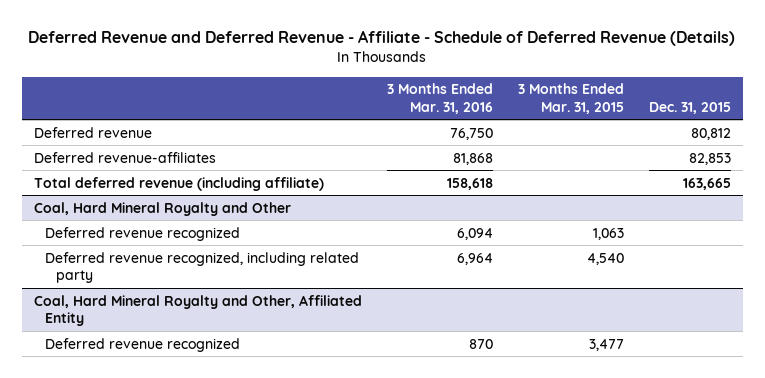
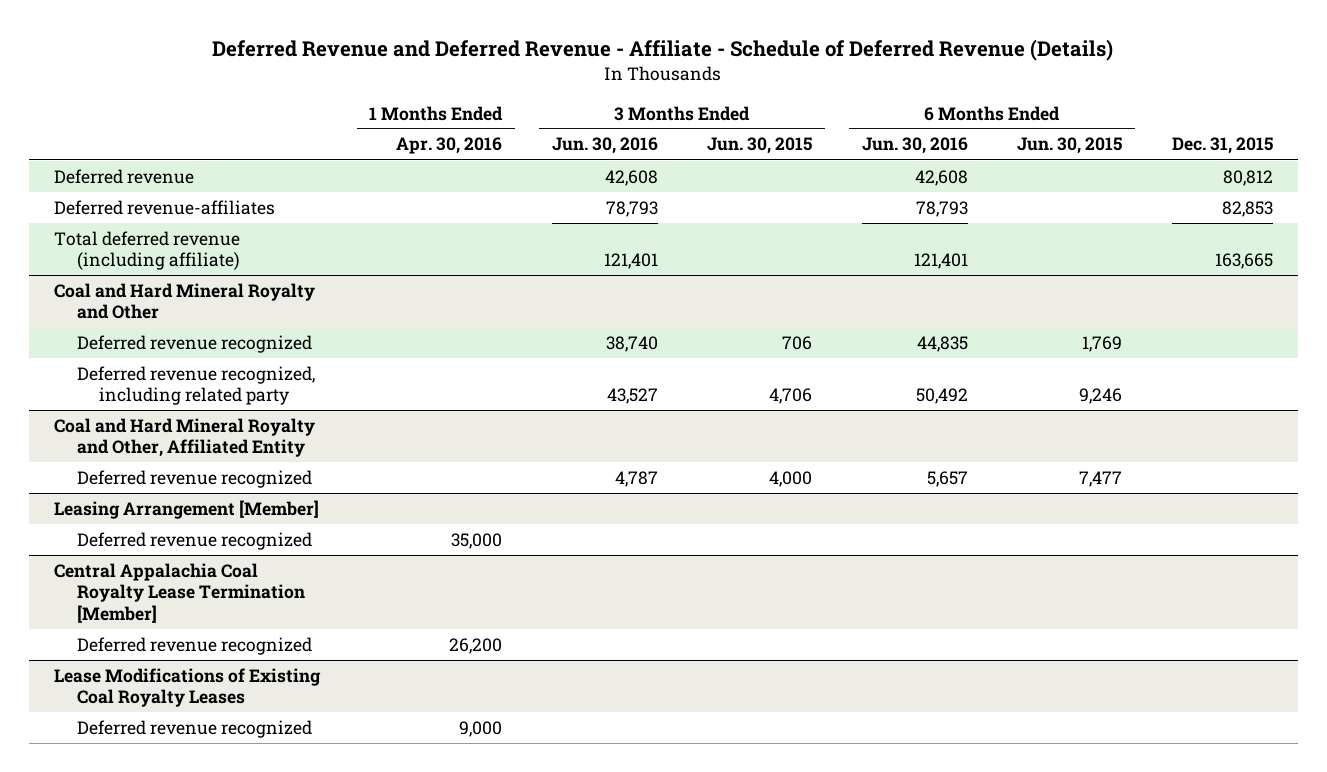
- | 3 Months Ended Mar. 31, 2016 | 3 Months Ended Mar. 31, 2015 | Dec. 31, 2015
+ | 1 Months Ended Apr. 30, 2016 | 3 Months Ended Jun. 30, 2016 | 3 Months Ended Jun. 30, 2015 | 6 Months Ended Jun. 30, 2016 | 6 Months Ended Jun. 30, 2015 | Dec. 31, 2015
- Coal, Hard Mineral Royalty and Other
+ Coal and Hard Mineral Royalty and Other
- Coal, Hard Mineral Royalty and Other, Affiliated Entity
+ Coal and Hard Mineral Royalty and Other, Affiliated Entity
+ Leasing Arrangement [Member]
+ Deferred revenue recognized | 35,000 | | | | |
+ Central Appalachia Coal Royalty Lease Termination [Member]
+ Deferred revenue recognized | 26,200 | | | | |
+ Lease Modifications of Existing Coal Royalty Leases
+ Deferred revenue recognized | 9,000 | | | | |

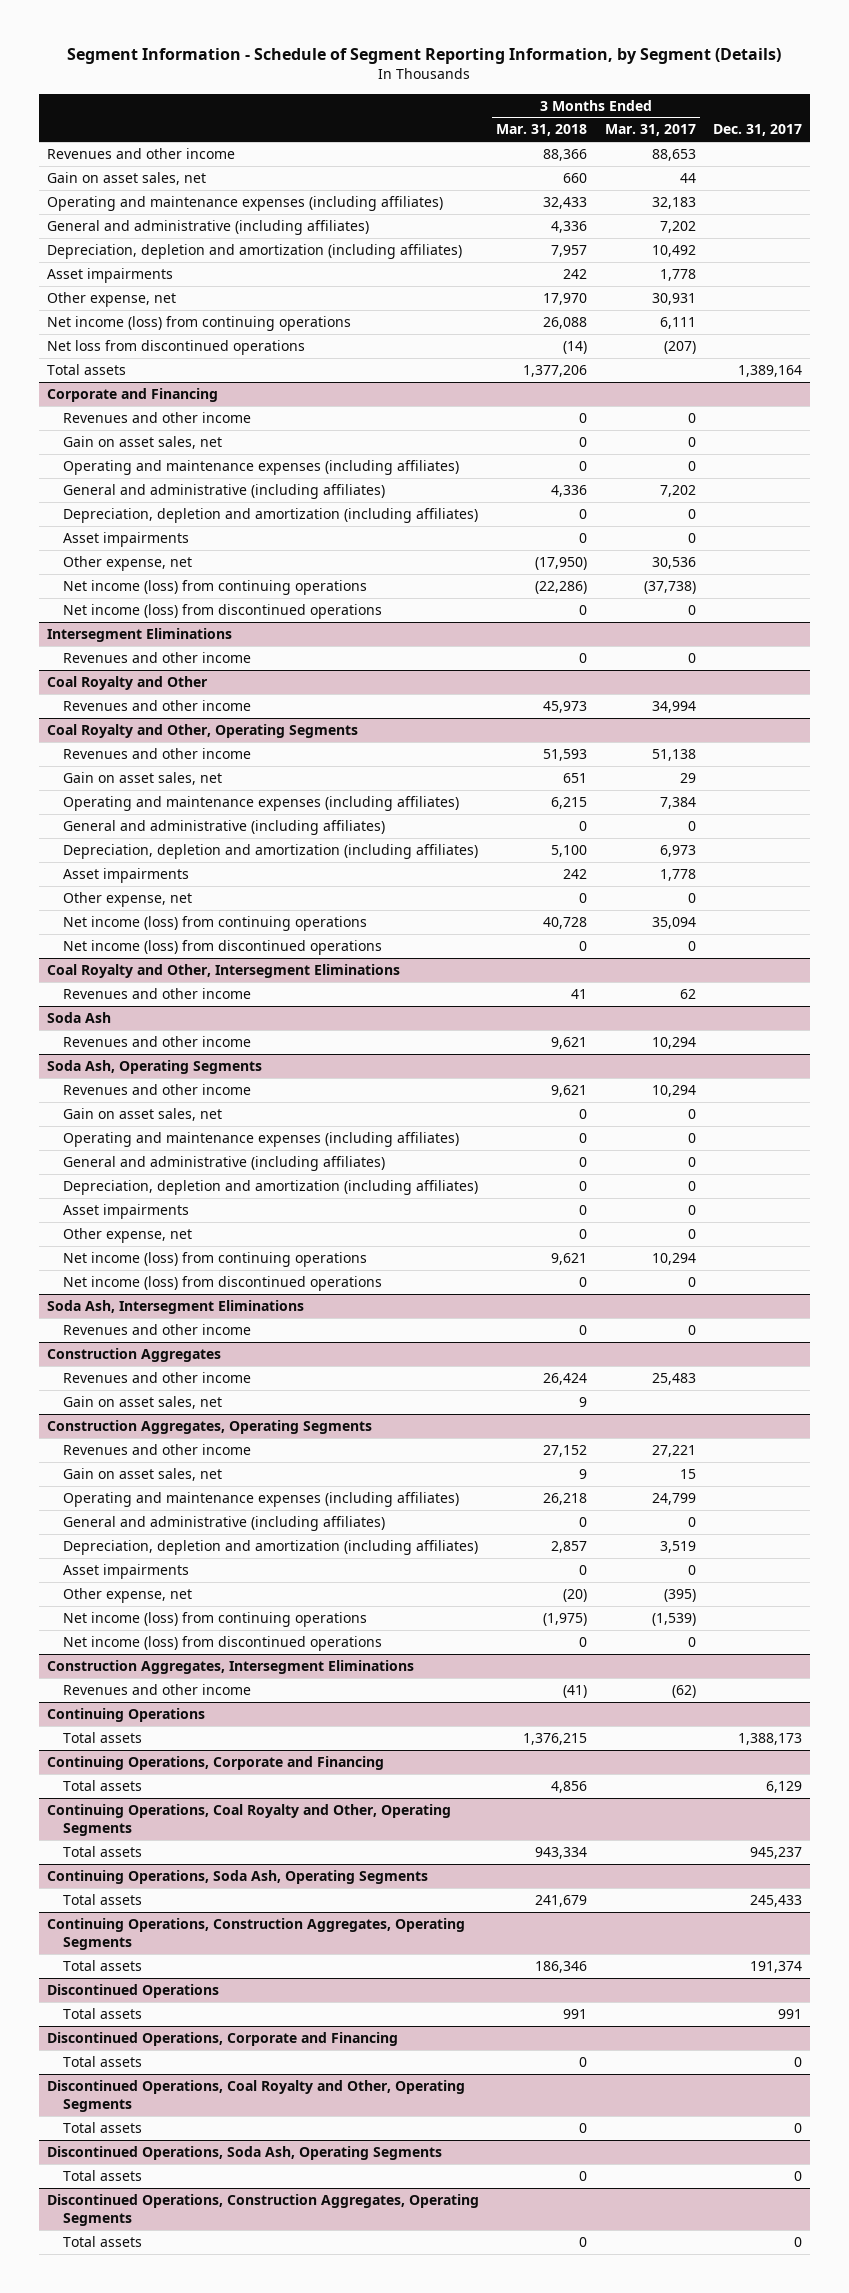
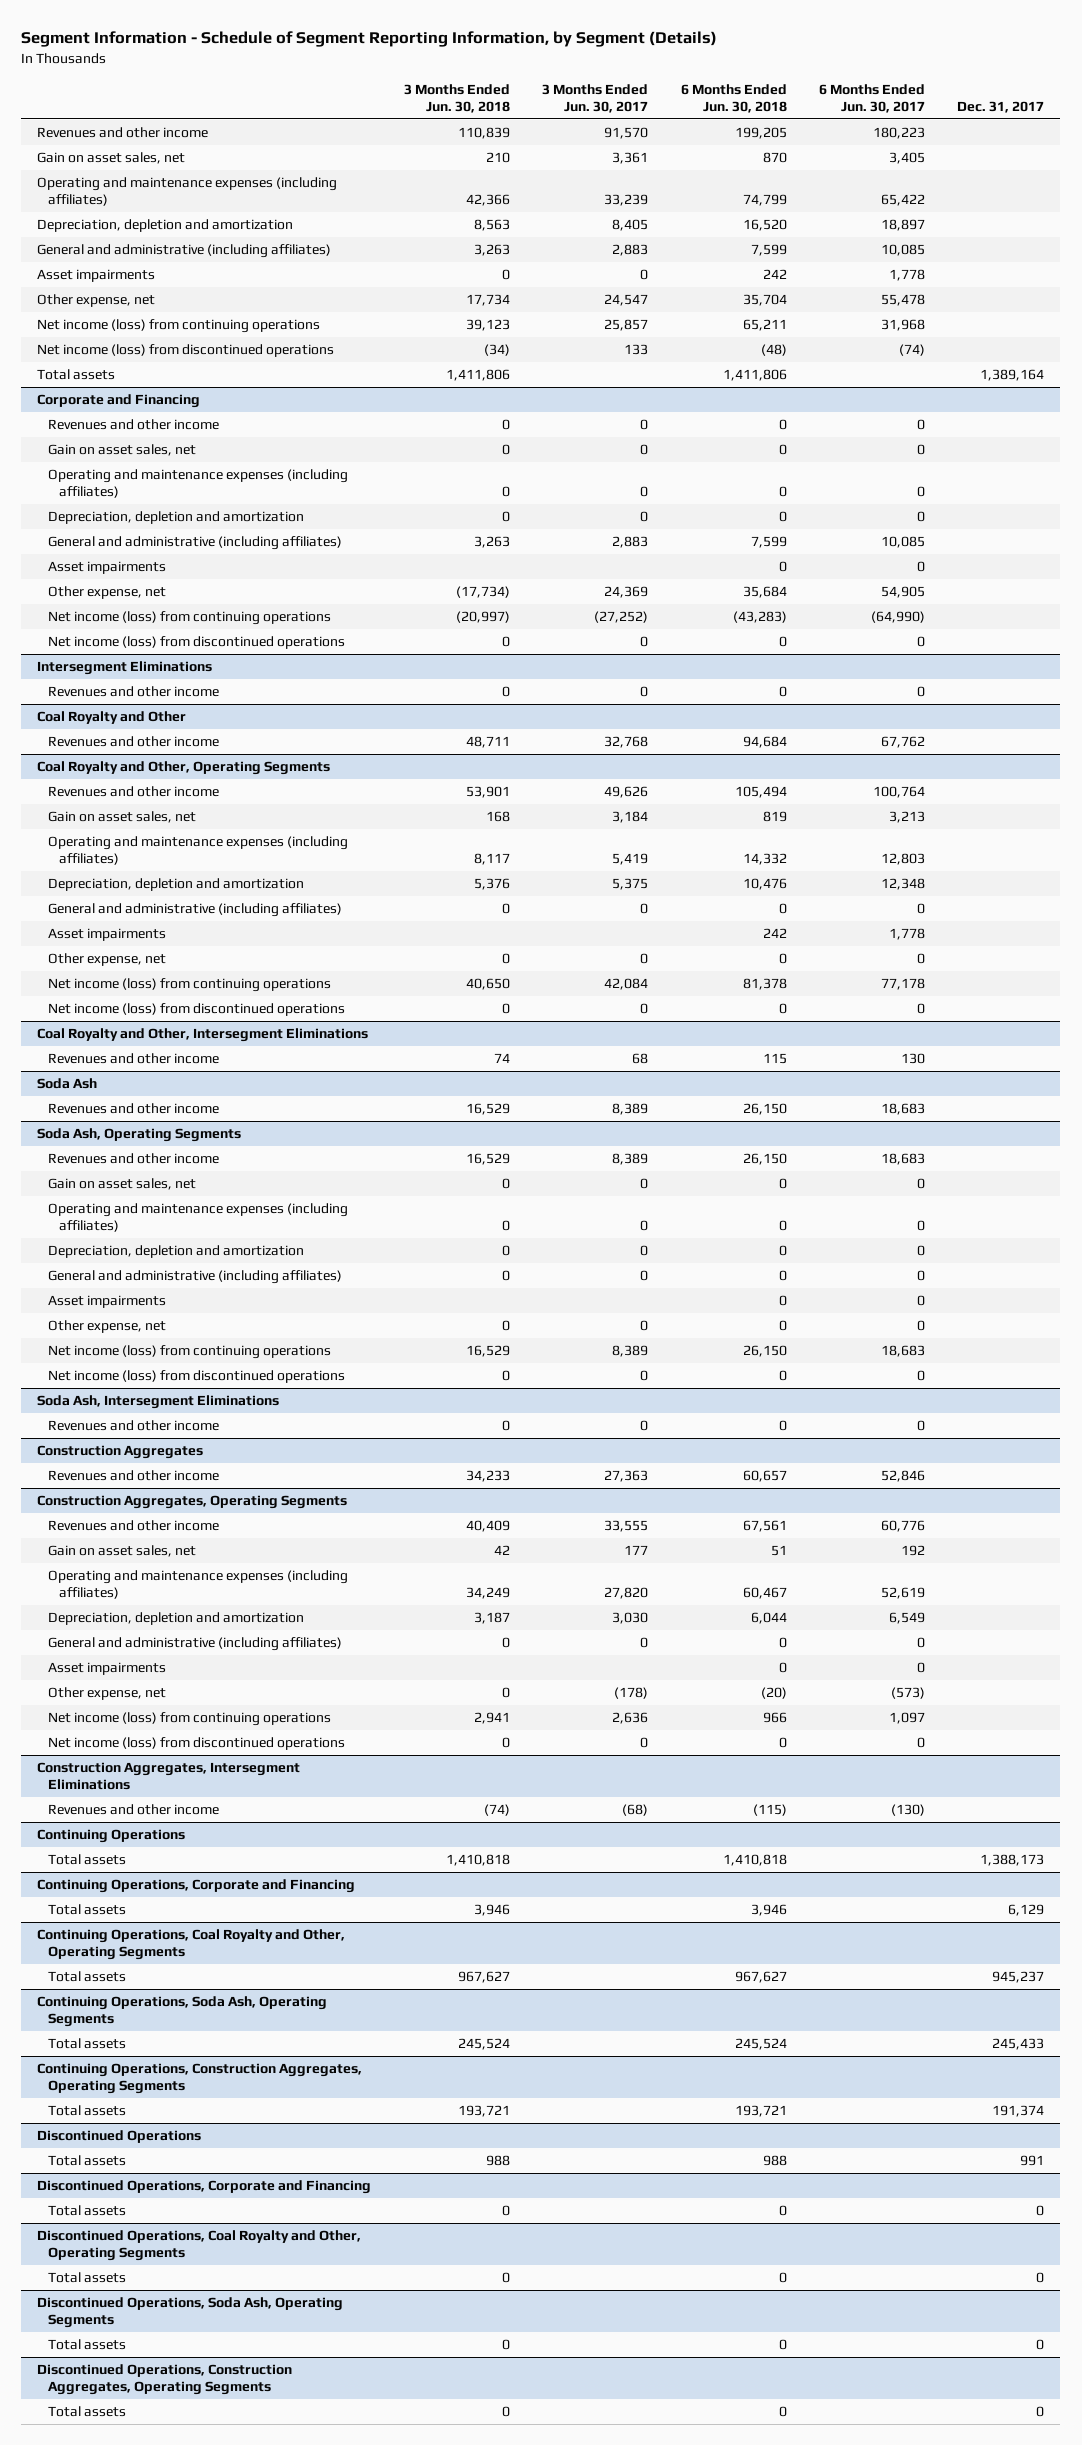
- | 3 Months Ended Mar. 31, 2018 | 3 Months Ended Mar. 31, 2017 | Dec. 31, 2017
+ | 3 Months Ended Jun. 30, 2018 | 3 Months Ended Jun. 30, 2017 | 6 Months Ended Jun. 30, 2018 | 6 Months Ended Jun. 30, 2017 | Dec. 31, 2017
+ Depreciation, depletion and amortization | 8,563 | 8,405 | 16,520 | 18,897 |
- Depreciation, depletion and amortization (including affiliates) | 7,957 | 10,492 |
- Net loss from discontinued operations | (14) | (207) |
+ Net income (loss) from discontinued operations | (34) | 133 | (48) | (74) |
@ Corporate and Financing
+ Depreciation, depletion and amortization | 0 | 0 | 0 | 0 |
- Depreciation, depletion and amortization (including affiliates) | 0 | 0 |
@ Coal Royalty and Other, Operating Segments
+ Depreciation, depletion and amortization | 5,376 | 5,375 | 10,476 | 12,348 |
- Depreciation, depletion and amortization (including affiliates) | 5,100 | 6,973 |
@ Soda Ash, Operating Segments
+ Depreciation, depletion and amortization | 0 | 0 | 0 | 0 |
- Depreciation, depletion and amortization (including affiliates) | 0 | 0 |
@ Construction Aggregates
- Gain on asset sales, net | 9 | |
@ Construction Aggregates, Operating Segments
+ Depreciation, depletion and amortization | 3,187 | 3,030 | 6,044 | 6,549 |
- Depreciation, depletion and amortization (including affiliates) | 2,857 | 3,519 |

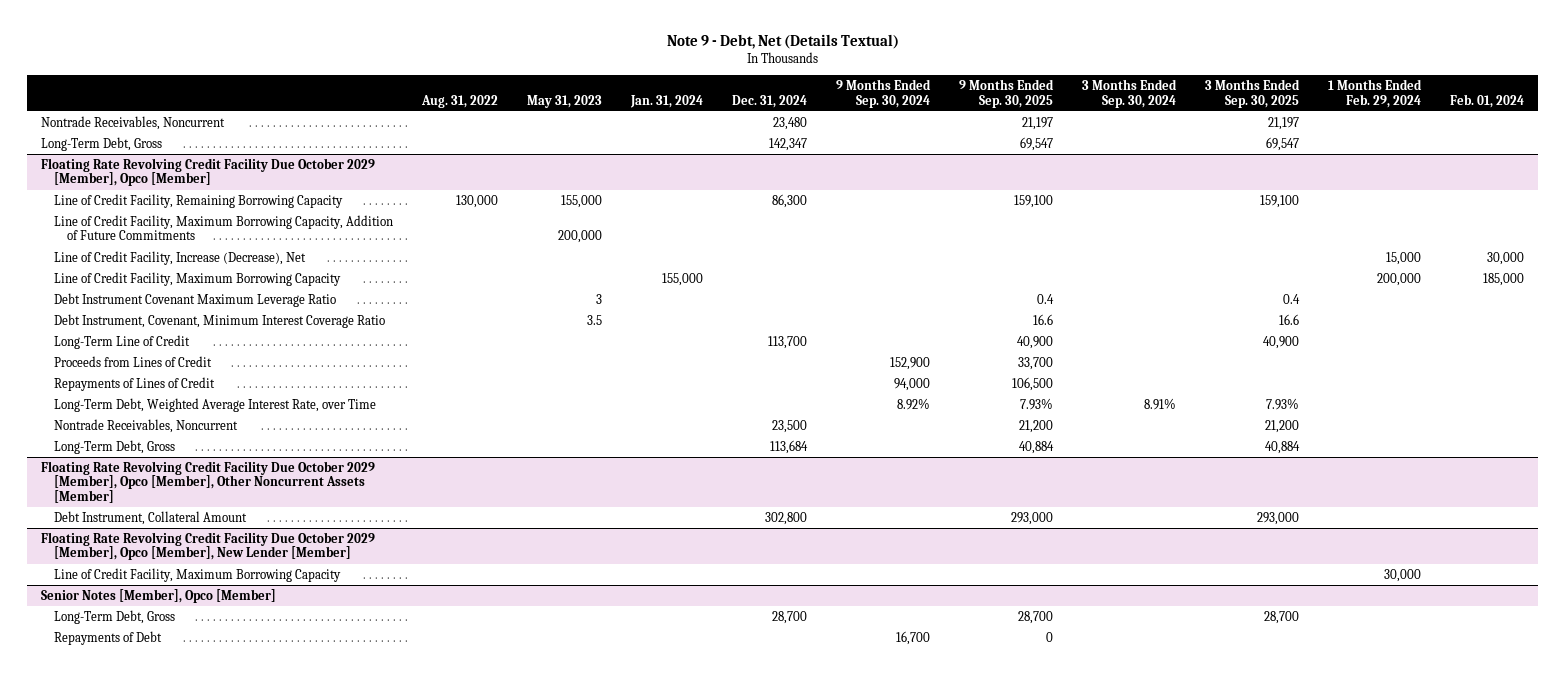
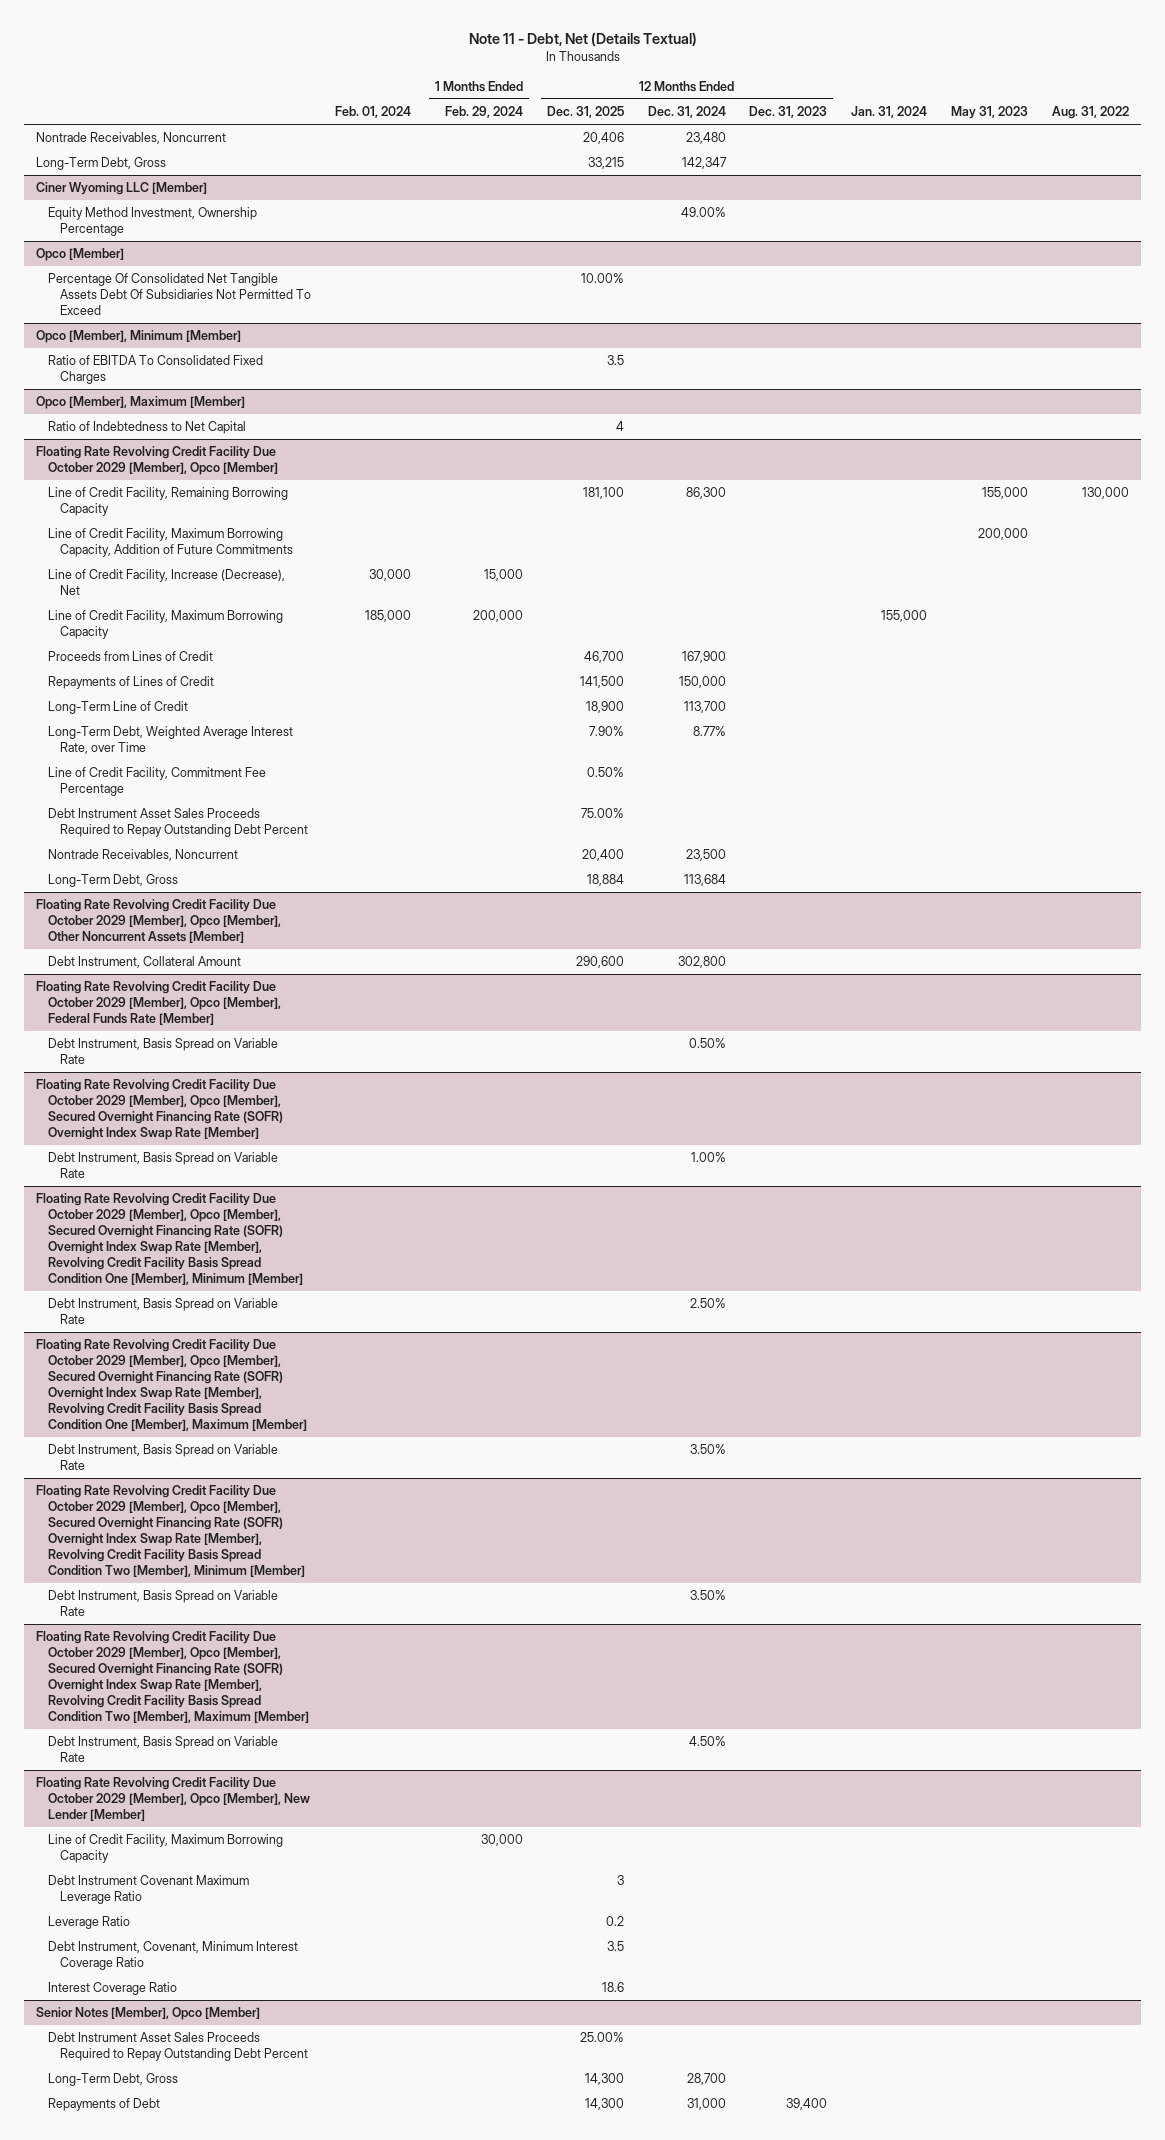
- Note 9 - Debt, Net (Details Textual)
+ Note 11 - Debt, Net (Details Textual)
- | Aug. 31, 2022 | May 31, 2023 | Jan. 31, 2024 | Dec. 31, 2024 | 9 Months Ended Sep. 30, 2024 | 9 Months Ended Sep. 30, 2025 | 3 Months Ended Sep. 30, 2024 | 3 Months Ended Sep. 30, 2025 | 1 Months Ended Feb. 29, 2024 | Feb. 01, 2024
+ | Feb. 01, 2024 | 1 Months Ended Feb. 29, 2024 | 12 Months Ended Dec. 31, 2025 | 12 Months Ended Dec. 31, 2024 | 12 Months Ended Dec. 31, 2023 | Jan. 31, 2024 | May 31, 2023 | Aug. 31, 2022
+ Ciner Wyoming LLC [Member]
+ Equity Method Investment, Ownership Percentage | | | | 49.00% | | | |
+ Opco [Member]
+ Percentage Of Consolidated Net Tangible Assets Debt Of Subsidiaries Not Permitted To Exceed | | | 10.00% | | | | |
+ Opco [Member], Minimum [Member]
+ Ratio of EBITDA To Consolidated Fixed Charges | | | 3.5 | | | | |
+ Opco [Member], Maximum [Member]
+ Ratio of Indebtedness to Net Capital | | | 4 | | | | |
@ Floating Rate Revolving Credit Facility Due October 2029 [Member], Opco [Member]
- Debt Instrument Covenant Maximum Leverage Ratio | | 3 | | | | 0.4 | | 0.4 | |
- Debt Instrument, Covenant, Minimum Interest Coverage Ratio | | 3.5 | | | | 16.6 | | 16.6 | |
moved down: Long-Term Line of Credit | | | 18,900 | 113,700 | | | |
+ Line of Credit Facility, Commitment Fee Percentage | | | 0.50% | | | | |
+ Debt Instrument Asset Sales Proceeds Required to Repay Outstanding Debt Percent | | | 75.00% | | | | |
+ Floating Rate Revolving Credit Facility Due October 2029 [Member], Opco [Member], Federal Funds Rate [Member]
+ Debt Instrument, Basis Spread on Variable Rate | | | | 0.50% | | | |
+ Floating Rate Revolving Credit Facility Due October 2029 [Member], Opco [Member], Secured Overnight Financing Rate (SOFR) Overnight Index Swap Rate [Member]
+ Debt Instrument, Basis Spread on Variable Rate | | | | 1.00% | | | |
+ Floating Rate Revolving Credit Facility Due October 2029 [Member], Opco [Member], Secured Overnight Financing Rate (SOFR) Overnight Index Swap Rate [Member], Revolving Credit Facility Basis Spread Condition One [Member], Minimum [Member]
+ Debt Instrument, Basis Spread on Variable Rate | | | | 2.50% | | | |
+ Floating Rate Revolving Credit Facility Due October 2029 [Member], Opco [Member], Secured Overnight Financing Rate (SOFR) Overnight Index Swap Rate [Member], Revolving Credit Facility Basis Spread Condition One [Member], Maximum [Member]
+ Debt Instrument, Basis Spread on Variable Rate | | | | 3.50% | | | |
+ Floating Rate Revolving Credit Facility Due October 2029 [Member], Opco [Member], Secured Overnight Financing Rate (SOFR) Overnight Index Swap Rate [Member], Revolving Credit Facility Basis Spread Condition Two [Member], Minimum [Member]
+ Debt Instrument, Basis Spread on Variable Rate | | | | 3.50% | | | |
+ Floating Rate Revolving Credit Facility Due October 2029 [Member], Opco [Member], Secured Overnight Financing Rate (SOFR) Overnight Index Swap Rate [Member], Revolving Credit Facility Basis Spread Condition Two [Member], Maximum [Member]
+ Debt Instrument, Basis Spread on Variable Rate | | | | 4.50% | | | |
@ Floating Rate Revolving Credit Facility Due October 2029 [Member], Opco [Member], New Lender [Member]
+ Debt Instrument Covenant Maximum Leverage Ratio | | | 3 | | | | |
+ Leverage Ratio | | | 0.2 | | | | |
+ Debt Instrument, Covenant, Minimum Interest Coverage Ratio | | | 3.5 | | | | |
+ Interest Coverage Ratio | | | 18.6 | | | | |
@ Senior Notes [Member], Opco [Member]
+ Debt Instrument Asset Sales Proceeds Required to Repay Outstanding Debt Percent | | | 25.00% | | | | |

